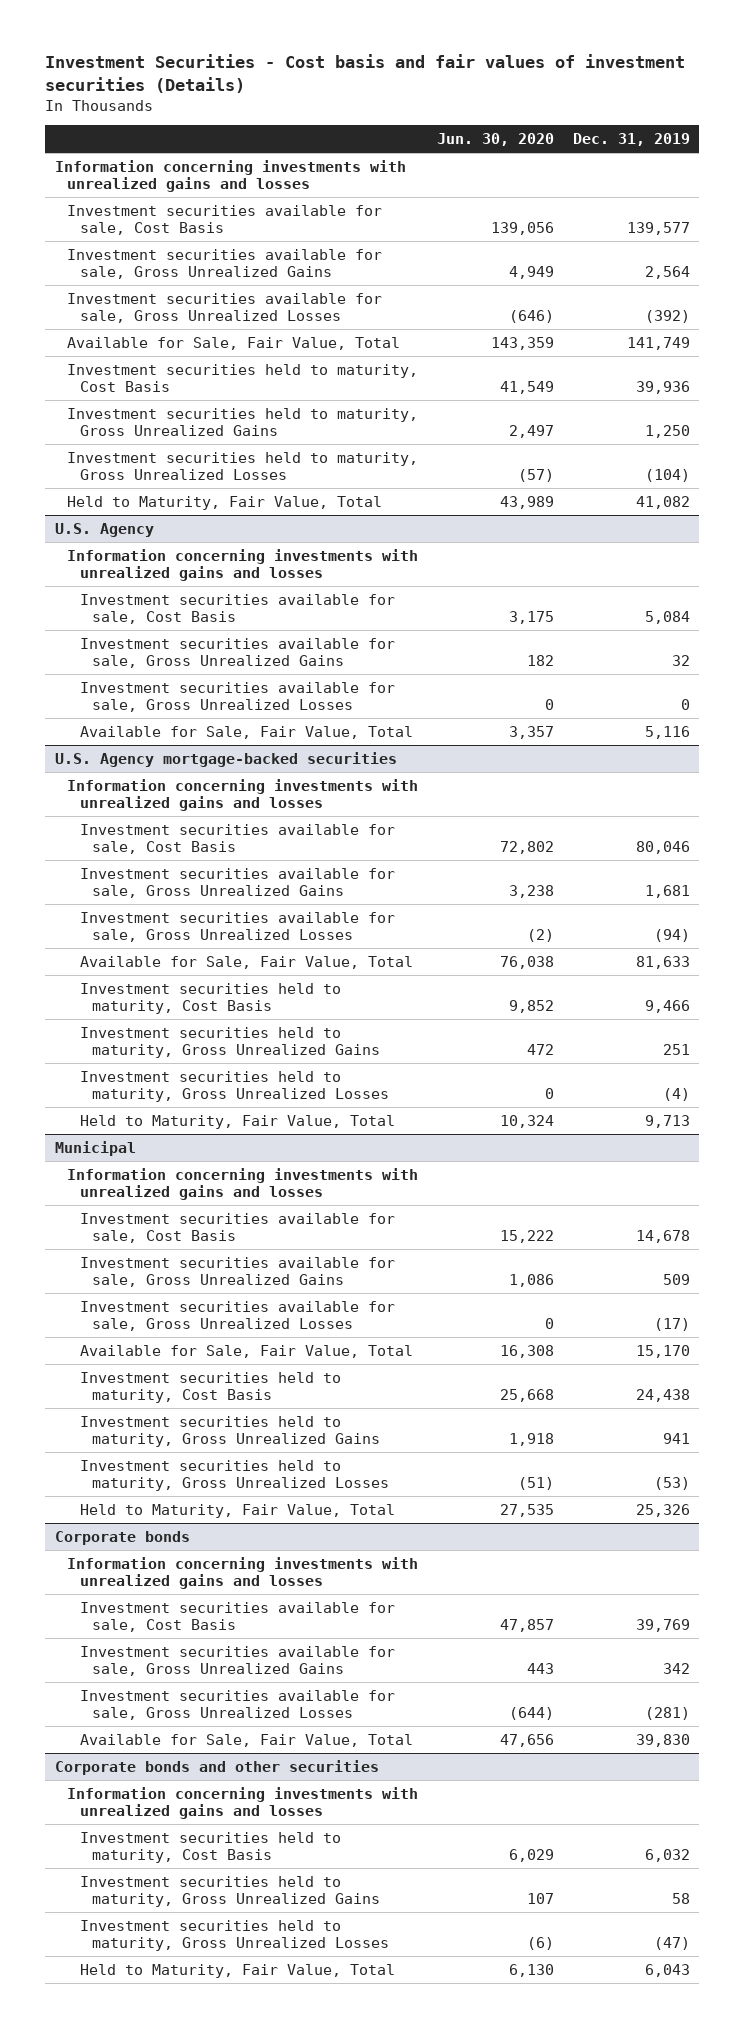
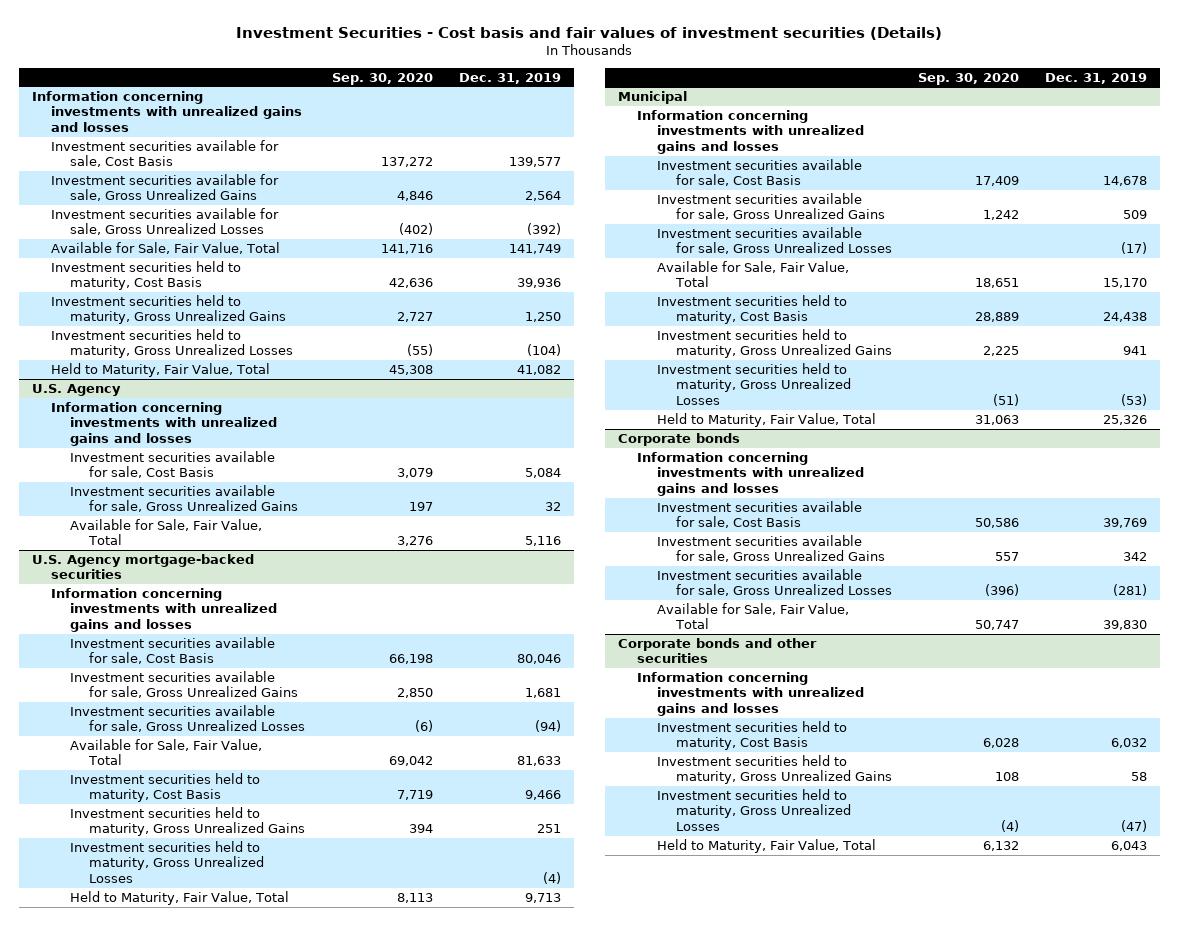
- | Jun. 30, 2020 | Dec. 31, 2019
+ | Sep. 30, 2020 | Dec. 31, 2019
@ U.S. Agency
- Investment securities available for sale, Gross Unrealized Losses | 0 | 0

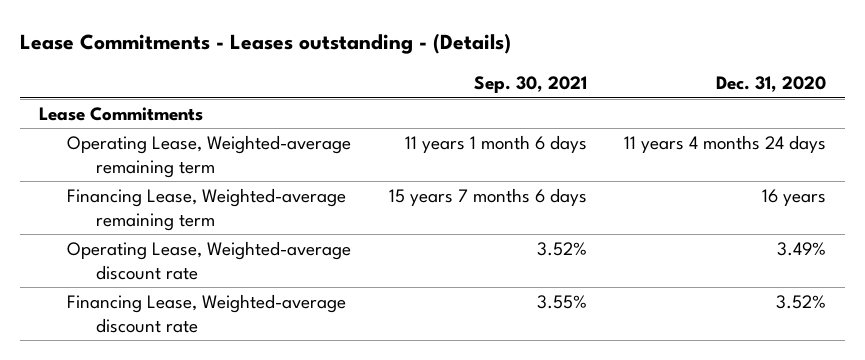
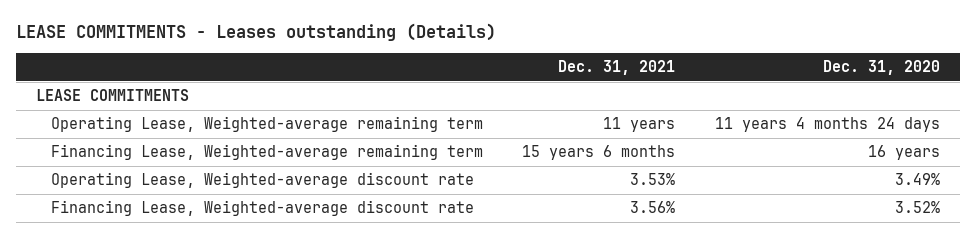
- Lease Commitments - Leases outstanding - (Details)
+ LEASE COMMITMENTS - Leases outstanding (Details)
- | Sep. 30, 2021 | Dec. 31, 2020
+ | Dec. 31, 2021 | Dec. 31, 2020
- Lease Commitments
+ LEASE COMMITMENTS

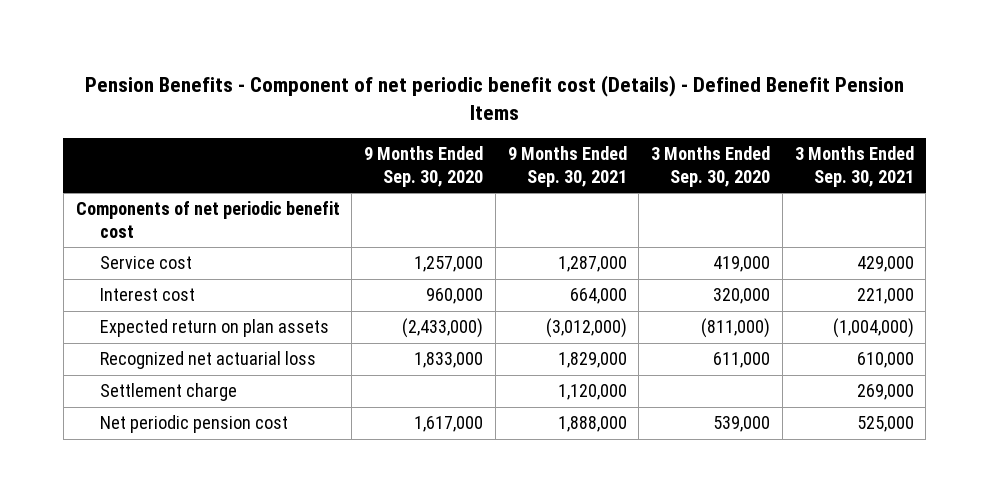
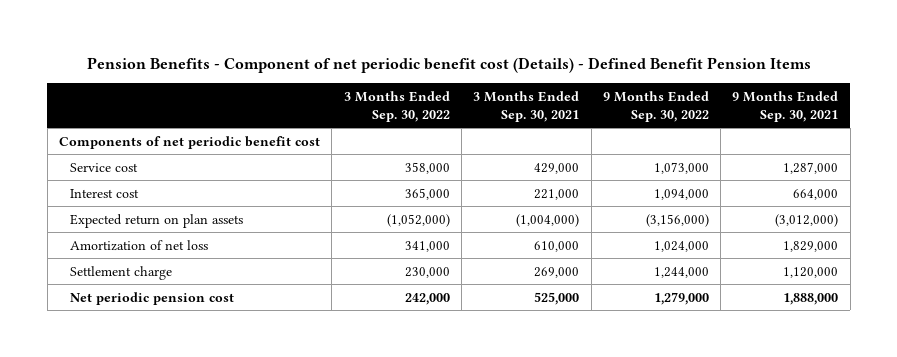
- | 9 Months Ended Sep. 30, 2020 | 9 Months Ended Sep. 30, 2021 | 3 Months Ended Sep. 30, 2020 | 3 Months Ended Sep. 30, 2021
+ | 3 Months Ended Sep. 30, 2022 | 3 Months Ended Sep. 30, 2021 | 9 Months Ended Sep. 30, 2022 | 9 Months Ended Sep. 30, 2021
- Recognized net actuarial loss | 1,833,000 | 1,829,000 | 611,000 | 610,000
+ Amortization of net loss | 341,000 | 610,000 | 1,024,000 | 1,829,000

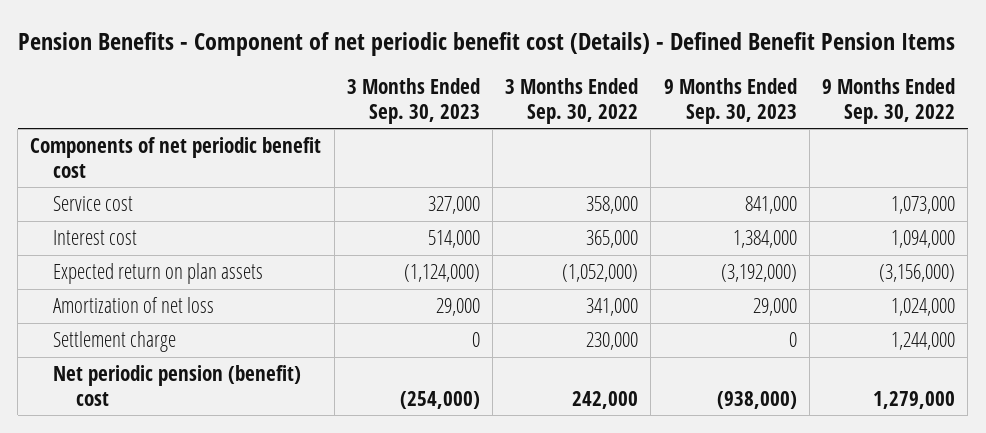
- | 3 Months Ended Sep. 30, 2022 | 3 Months Ended Sep. 30, 2021 | 9 Months Ended Sep. 30, 2022 | 9 Months Ended Sep. 30, 2021
+ | 3 Months Ended Sep. 30, 2023 | 3 Months Ended Sep. 30, 2022 | 9 Months Ended Sep. 30, 2023 | 9 Months Ended Sep. 30, 2022
- Net periodic pension cost | 242,000 | 525,000 | 1,279,000 | 1,888,000
+ Net periodic pension (benefit) cost | (254,000) | 242,000 | (938,000) | 1,279,000

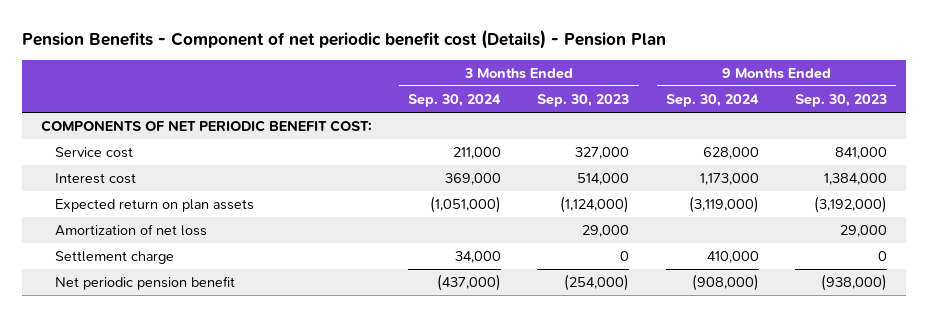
- Pension Benefits - Component of net periodic benefit cost (Details) - Defined Benefit Pension Items
+ Pension Benefits - Component of net periodic benefit cost (Details) - Pension Plan
- | 3 Months Ended Sep. 30, 2023 | 3 Months Ended Sep. 30, 2022 | 9 Months Ended Sep. 30, 2023 | 9 Months Ended Sep. 30, 2022
+ | 3 Months Ended Sep. 30, 2024 | 3 Months Ended Sep. 30, 2023 | 9 Months Ended Sep. 30, 2024 | 9 Months Ended Sep. 30, 2023
- Components of net periodic benefit cost
+ COMPONENTS OF NET PERIODIC BENEFIT COST:
- Net periodic pension (benefit) cost | (254,000) | 242,000 | (938,000) | 1,279,000
+ Net periodic pension benefit | (437,000) | (254,000) | (908,000) | (938,000)

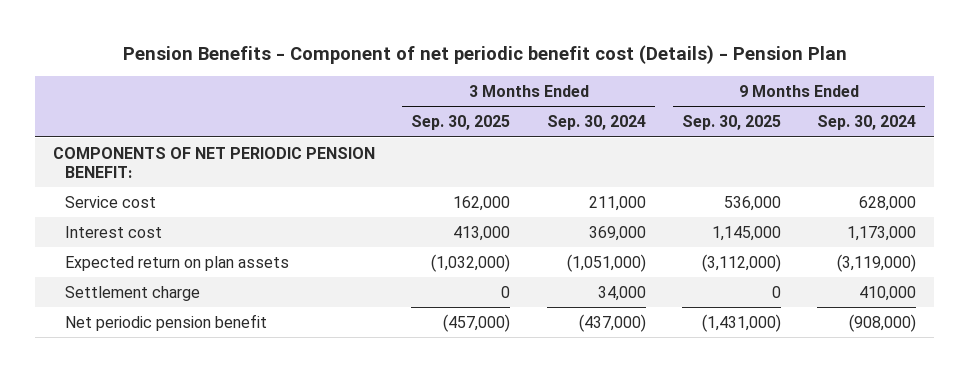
- | 3 Months Ended Sep. 30, 2024 | 3 Months Ended Sep. 30, 2023 | 9 Months Ended Sep. 30, 2024 | 9 Months Ended Sep. 30, 2023
+ | 3 Months Ended Sep. 30, 2025 | 3 Months Ended Sep. 30, 2024 | 9 Months Ended Sep. 30, 2025 | 9 Months Ended Sep. 30, 2024
- COMPONENTS OF NET PERIODIC BENEFIT COST:
+ COMPONENTS OF NET PERIODIC PENSION BENEFIT:
- Amortization of net loss | | 29,000 | | 29,000

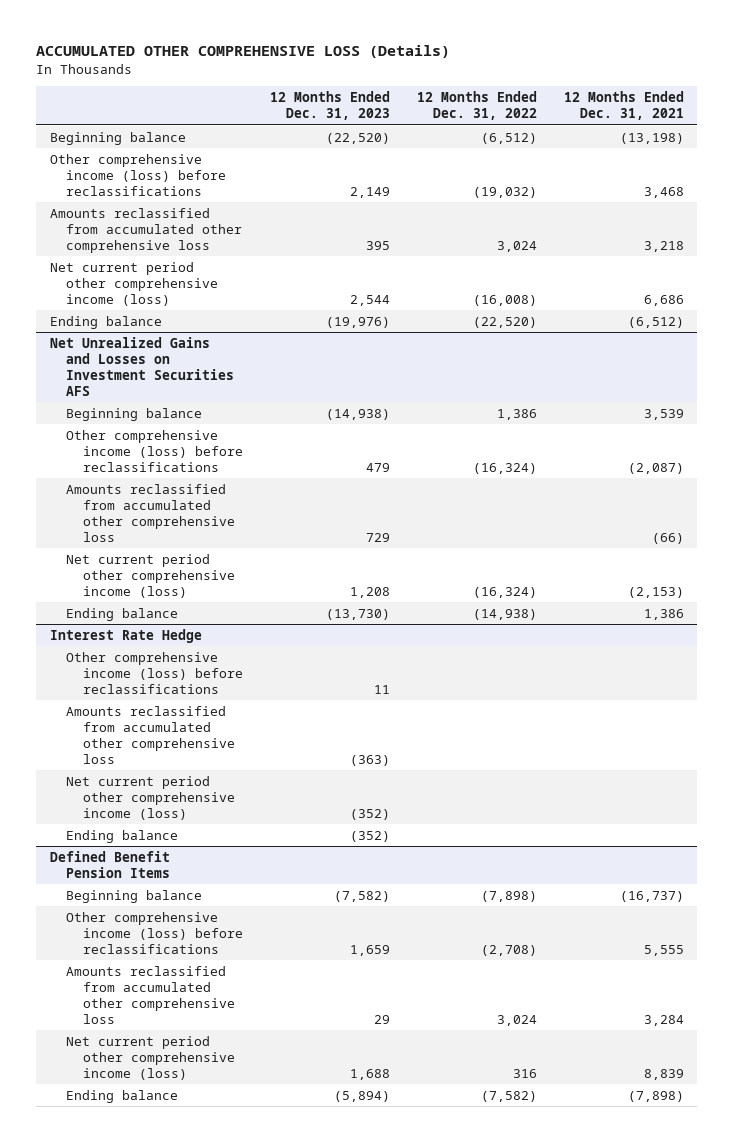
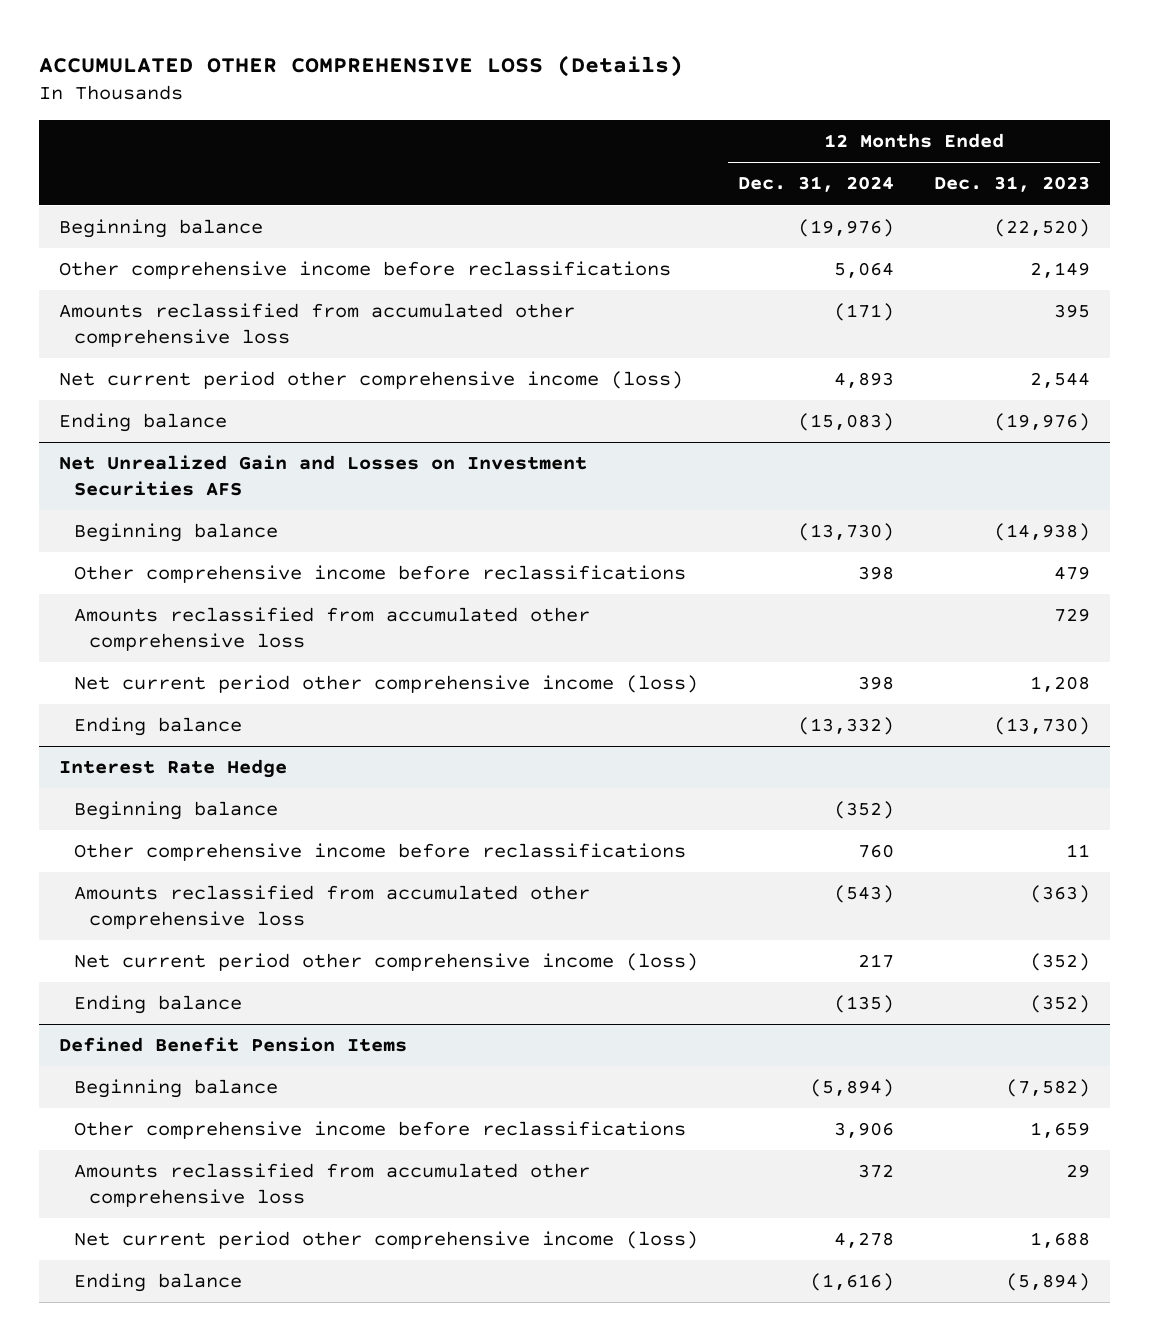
- | 12 Months Ended Dec. 31, 2023 | 12 Months Ended Dec. 31, 2022 | 12 Months Ended Dec. 31, 2021
+ | 12 Months Ended Dec. 31, 2024 | 12 Months Ended Dec. 31, 2023
- Other comprehensive income (loss) before reclassifications | 2,149 | (19,032) | 3,468
+ Other comprehensive income before reclassifications | 5,064 | 2,149
- Net Unrealized Gains and Losses on Investment Securities AFS
+ Net Unrealized Gain and Losses on Investment Securities AFS
- Other comprehensive income (loss) before reclassifications | 479 | (16,324) | (2,087)
+ Other comprehensive income before reclassifications | 398 | 479
@ Interest Rate Hedge
- Other comprehensive income (loss) before reclassifications | 11 | |
+ Beginning balance | (352) |
+ Other comprehensive income before reclassifications | 760 | 11
@ Defined Benefit Pension Items
- Other comprehensive income (loss) before reclassifications | 1,659 | (2,708) | 5,555
+ Other comprehensive income before reclassifications | 3,906 | 1,659

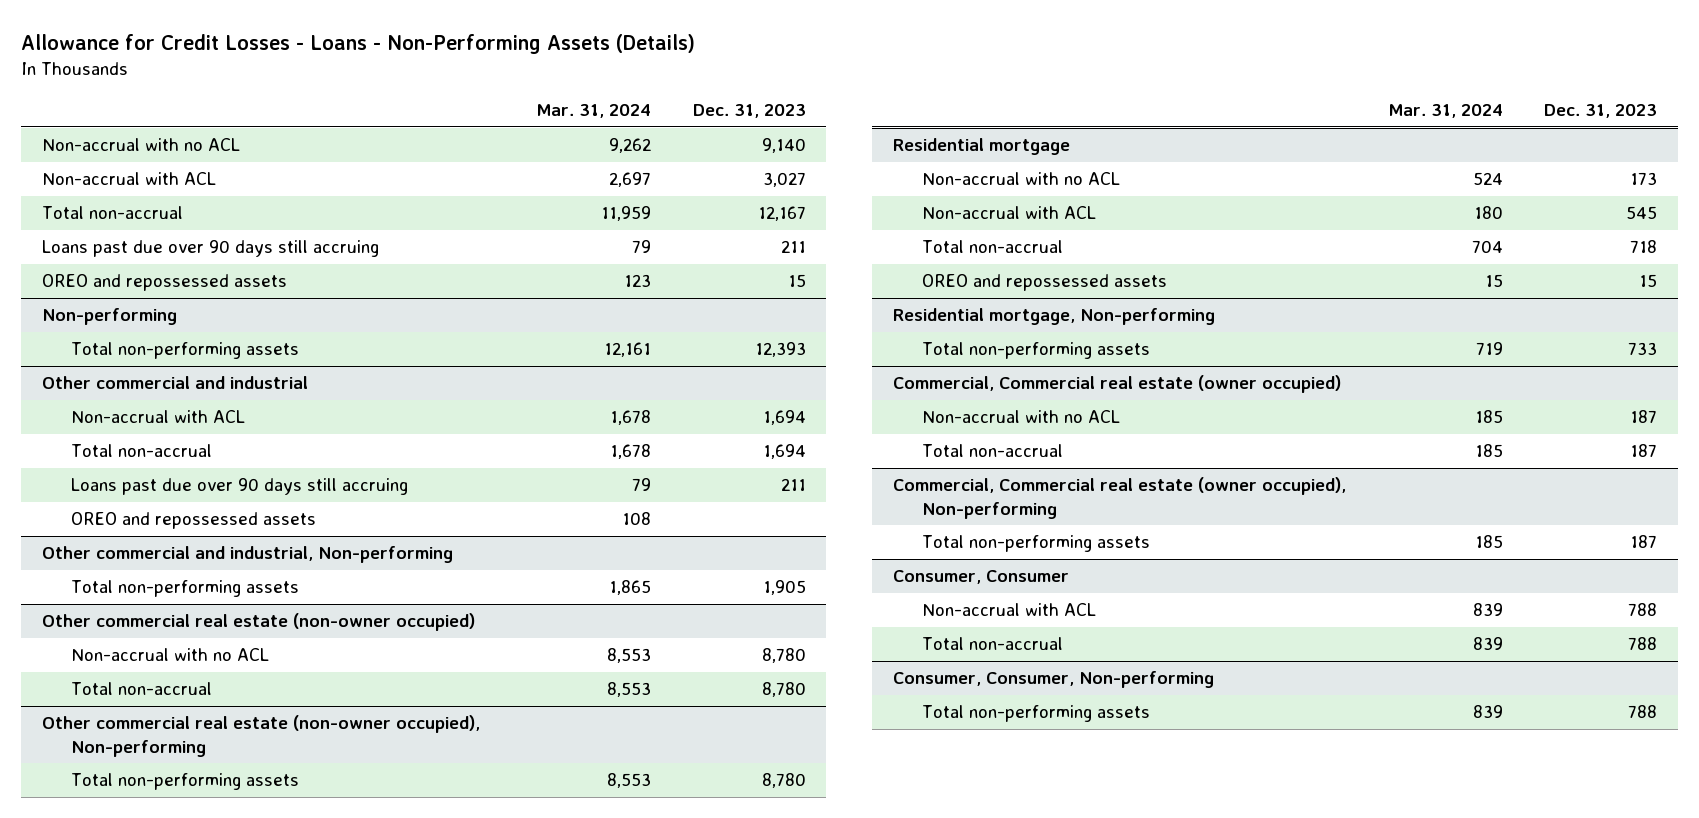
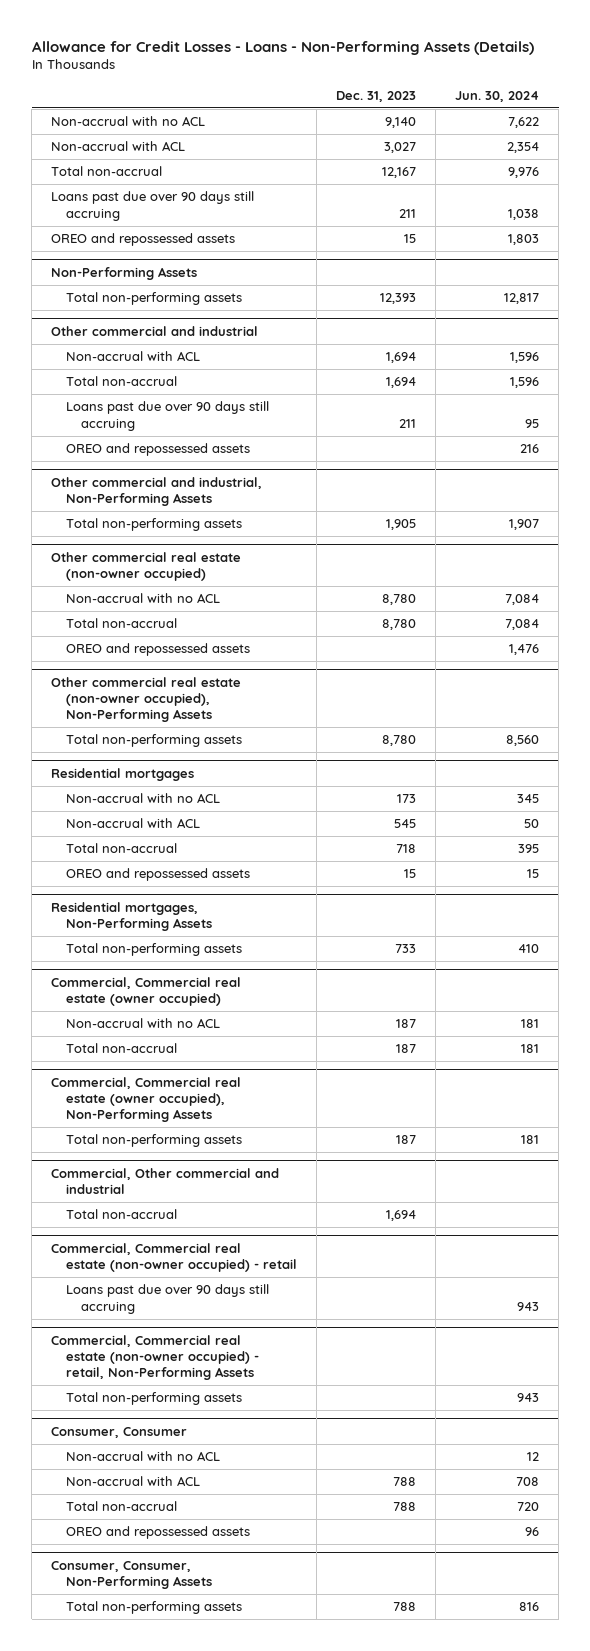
- | Mar. 31, 2024 | Dec. 31, 2023
+ | Dec. 31, 2023 | Jun. 30, 2024
- Non-performing
+ Non-Performing Assets
- Other commercial and industrial, Non-performing
+ Other commercial and industrial, Non-Performing Assets
- Other commercial real estate (non-owner occupied), Non-performing
@ Other commercial real estate (non-owner occupied)
+ OREO and repossessed assets | | 1,476
+ Other commercial real estate (non-owner occupied), Non-Performing Assets
- Residential mortgage
+ Residential mortgages
- Residential mortgage, Non-performing
+ Residential mortgages, Non-Performing Assets
- Commercial, Commercial real estate (owner occupied), Non-performing
+ Commercial, Commercial real estate (owner occupied), Non-Performing Assets
+ Commercial, Other commercial and industrial
+ Total non-accrual | 1,694 |
+ Commercial, Commercial real estate (non-owner occupied) - retail
+ Loans past due over 90 days still accruing | | 943
+ Commercial, Commercial real estate (non-owner occupied) - retail, Non-Performing Assets
+ Total non-performing assets | | 943
@ Consumer, Consumer
+ Non-accrual with no ACL | | 12
- Consumer, Consumer, Non-performing
@ Consumer, Consumer
+ OREO and repossessed assets | | 96
+ Consumer, Consumer, Non-Performing Assets

